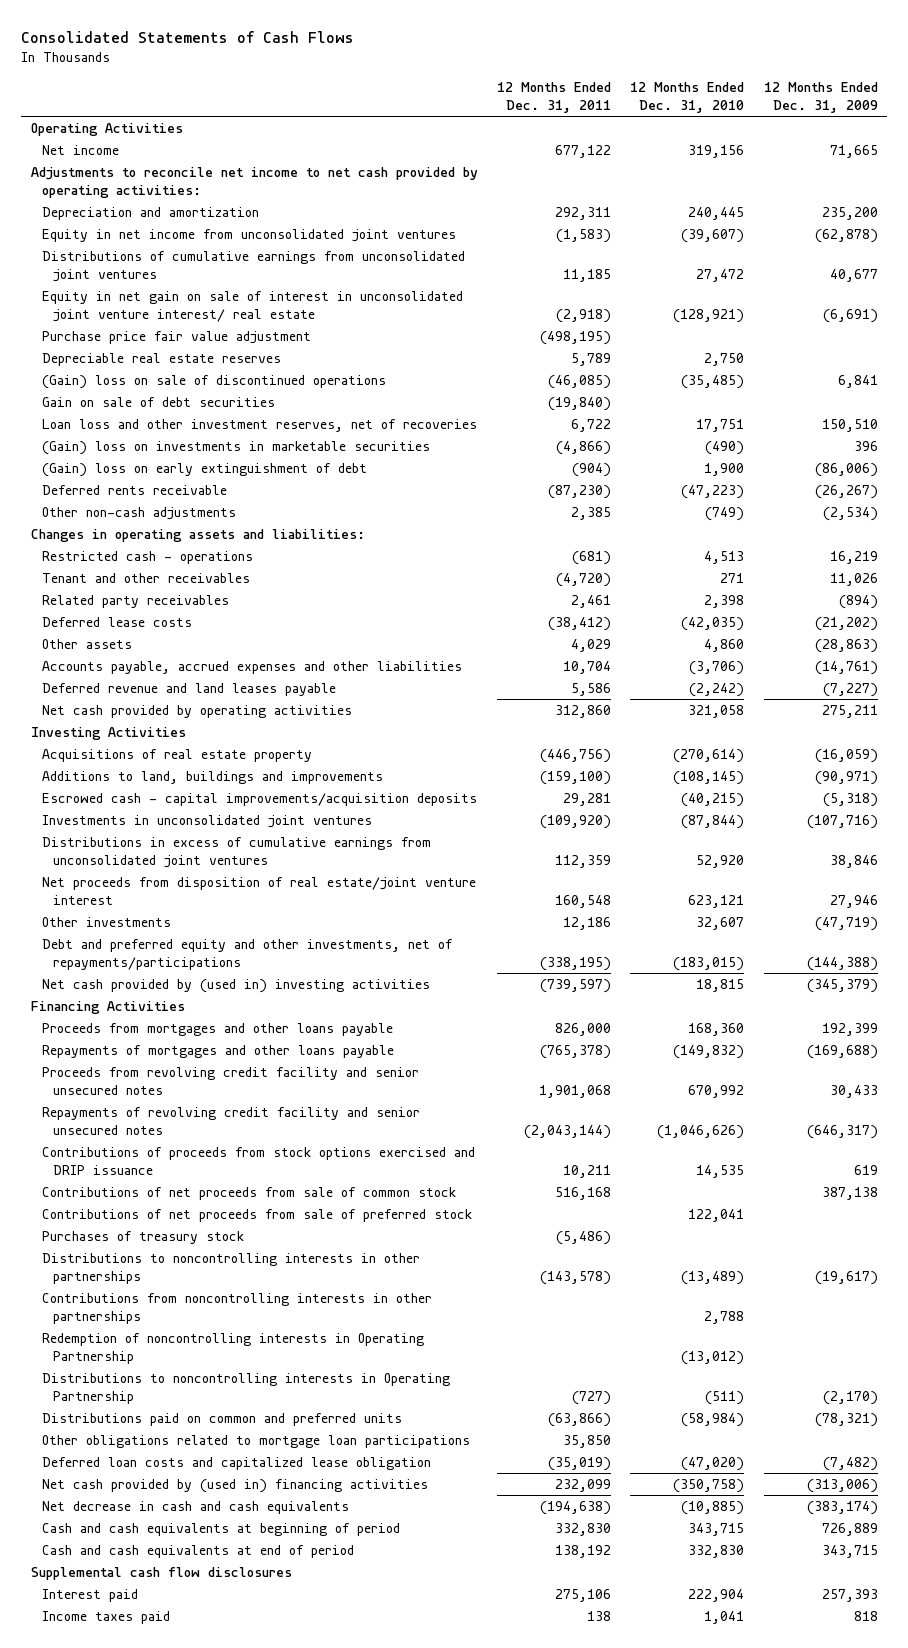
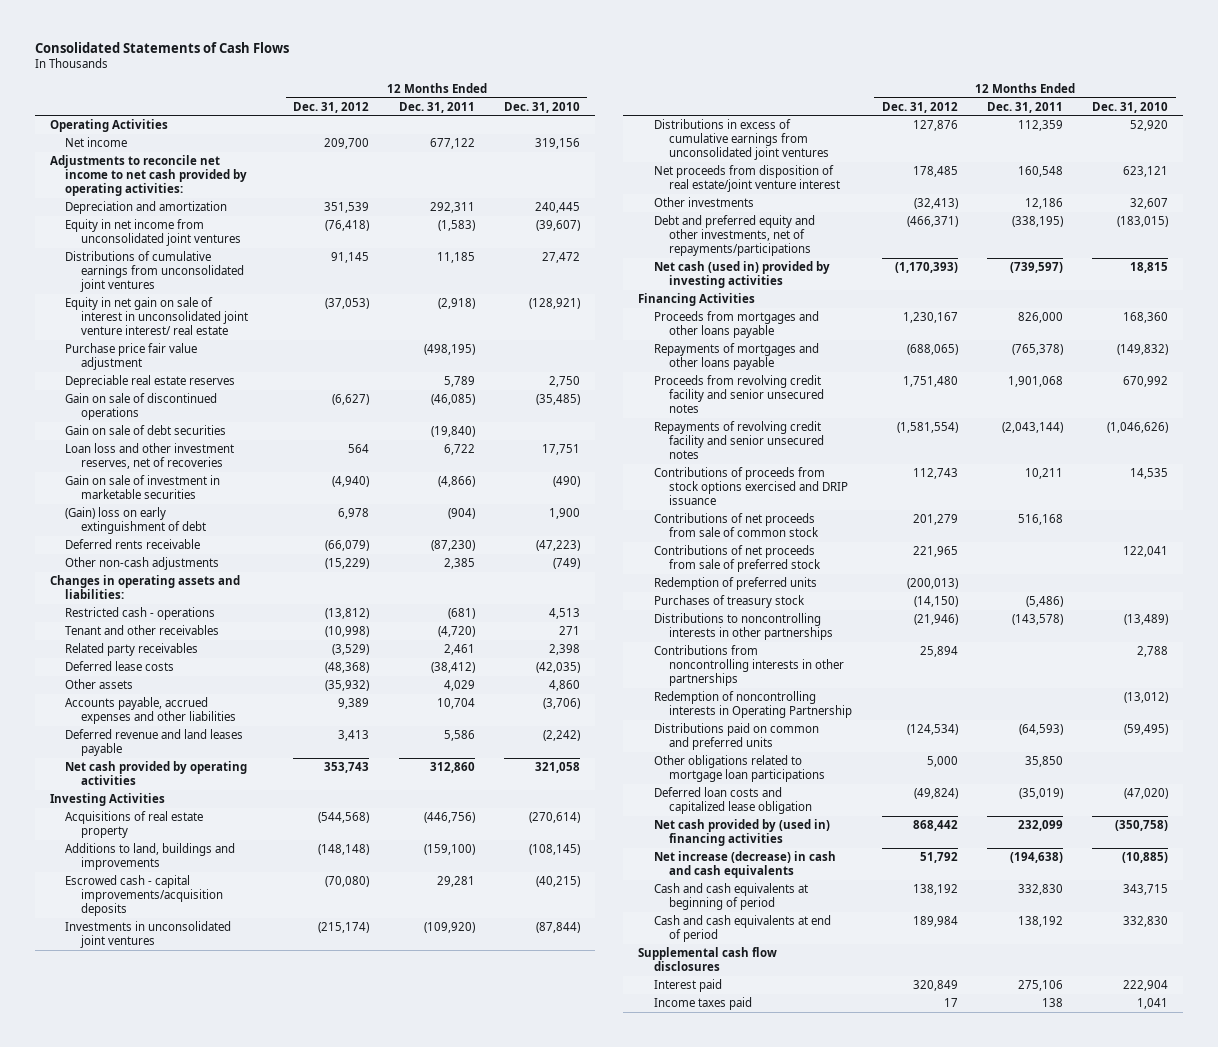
- | 12 Months Ended Dec. 31, 2011 | 12 Months Ended Dec. 31, 2010 | 12 Months Ended Dec. 31, 2009
+ | 12 Months Ended Dec. 31, 2012 | 12 Months Ended Dec. 31, 2011 | 12 Months Ended Dec. 31, 2010
- (Gain) loss on sale of discontinued operations | (46,085) | (35,485) | 6,841
+ Gain on sale of discontinued operations | (6,627) | (46,085) | (35,485)
- (Gain) loss on investments in marketable securities | (4,866) | (490) | 396
+ Gain on sale of investment in marketable securities | (4,940) | (4,866) | (490)
- Net cash provided by (used in) investing activities | (739,597) | 18,815 | (345,379)
+ Net cash (used in) provided by investing activities | (1,170,393) | (739,597) | 18,815
+ Redemption of preferred units | (200,013) | |
- Distributions to noncontrolling interests in Operating Partnership | (727) | (511) | (2,170)
- Distributions paid on common and preferred units | (63,866) | (58,984) | (78,321)
+ Distributions paid on common and preferred units | (124,534) | (64,593) | (59,495)
- Net decrease in cash and cash equivalents | (194,638) | (10,885) | (383,174)
+ Net increase (decrease) in cash and cash equivalents | 51,792 | (194,638) | (10,885)

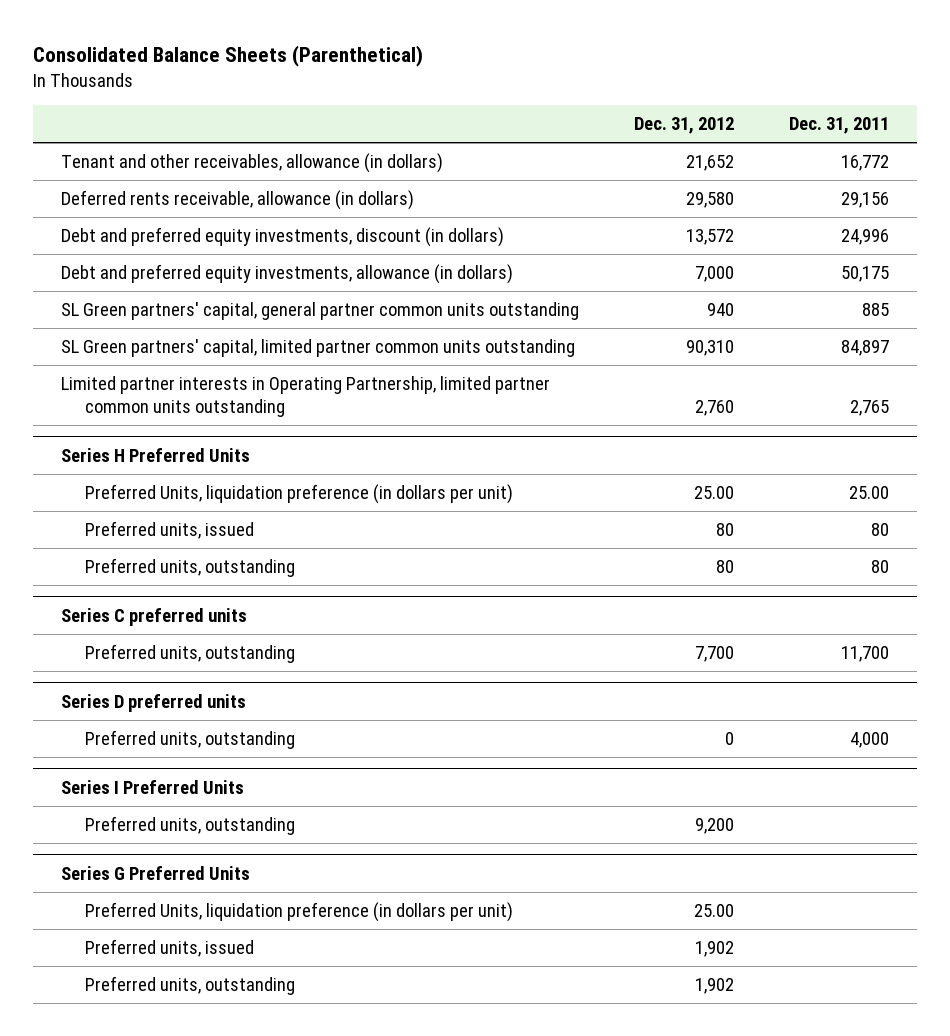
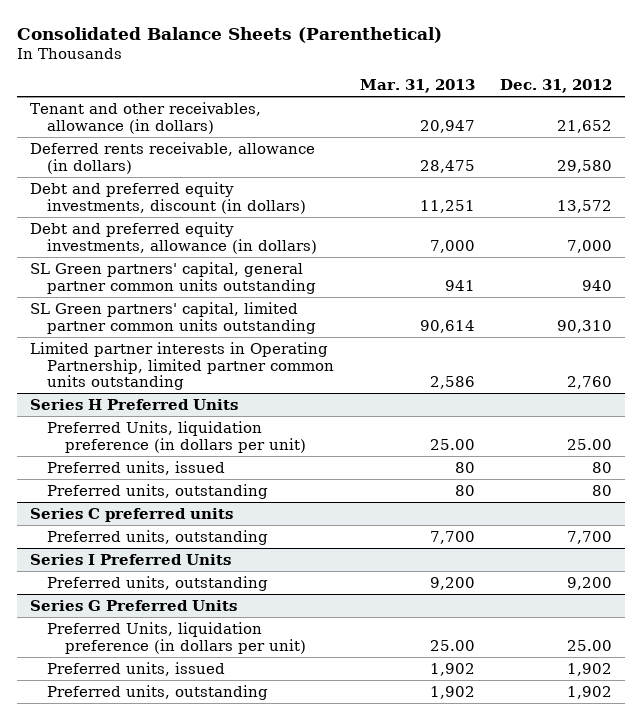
- | Dec. 31, 2012 | Dec. 31, 2011
+ | Mar. 31, 2013 | Dec. 31, 2012
- Series D preferred units
- Preferred units, outstanding | 0 | 4,000

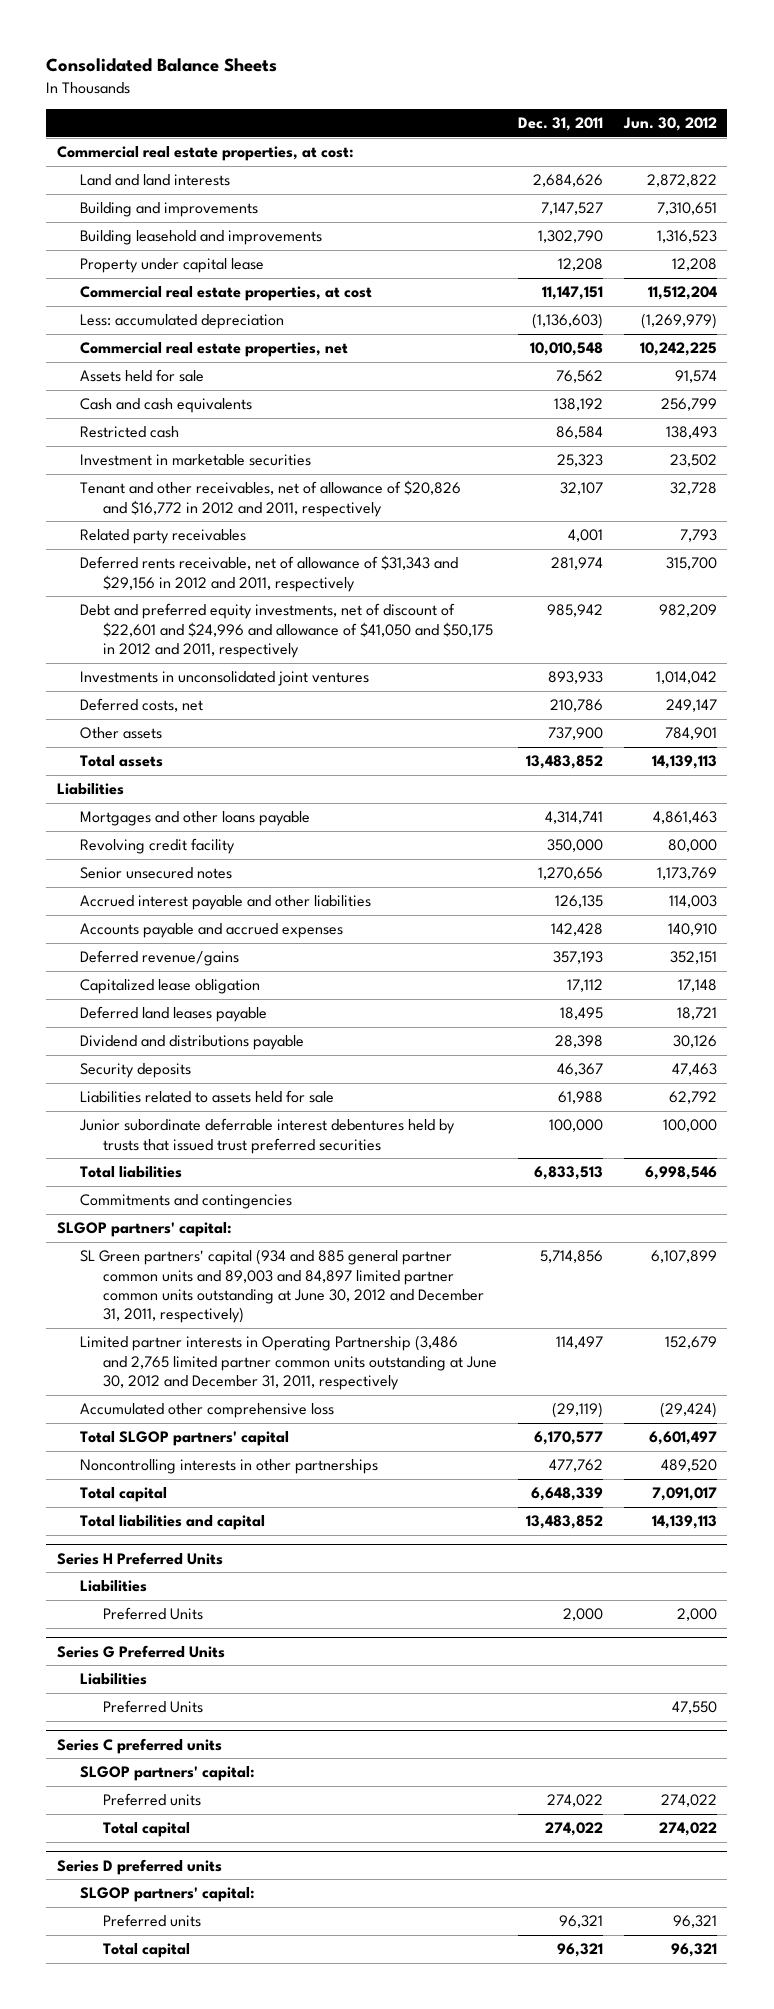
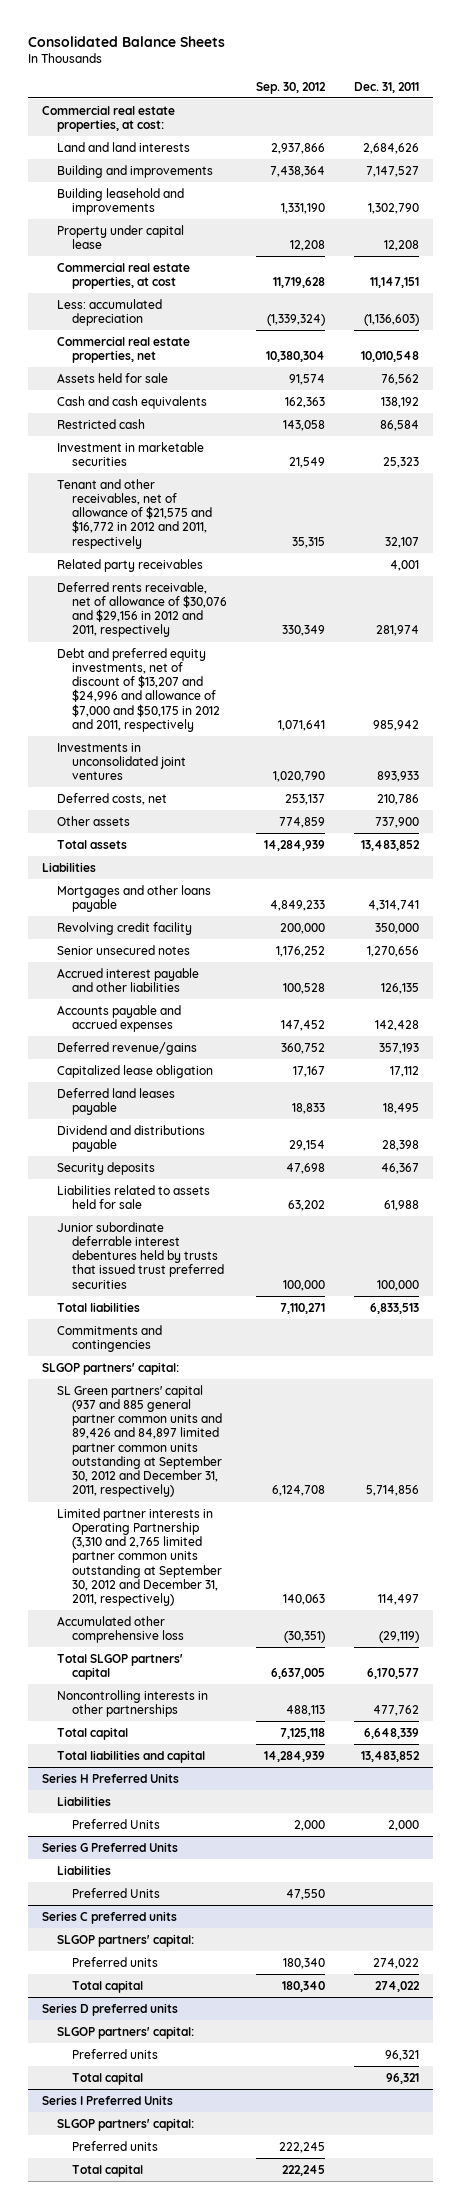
- | Dec. 31, 2011 | Jun. 30, 2012
+ | Sep. 30, 2012 | Dec. 31, 2011
- Tenant and other receivables, net of allowance of $20,826 and $16,772 in 2012 and 2011, respectively | 32,107 | 32,728
+ Tenant and other receivables, net of allowance of $21,575 and $16,772 in 2012 and 2011, respectively | 35,315 | 32,107
- Deferred rents receivable, net of allowance of $31,343 and $29,156 in 2012 and 2011, respectively | 281,974 | 315,700
- Debt and preferred equity investments, net of discount of $22,601 and $24,996 and allowance of $41,050 and $50,175 in 2012 and 2011, respectively | 985,942 | 982,209
+ Deferred rents receivable, net of allowance of $30,076 and $29,156 in 2012 and 2011, respectively | 330,349 | 281,974
+ Debt and preferred equity investments, net of discount of $13,207 and $24,996 and allowance of $7,000 and $50,175 in 2012 and 2011, respectively | 1,071,641 | 985,942
- SL Green partners' capital (934 and 885 general partner common units and 89,003 and 84,897 limited partner common units outstanding at June 30, 2012 and December 31, 2011, respectively) | 5,714,856 | 6,107,899
- Limited partner interests in Operating Partnership (3,486 and 2,765 limited partner common units outstanding at June 30, 2012 and December 31, 2011, respectively | 114,497 | 152,679
+ SL Green partners' capital (937 and 885 general partner common units and 89,426 and 84,897 limited partner common units outstanding at September 30, 2012 and December 31, 2011, respectively) | 6,124,708 | 5,714,856
+ Limited partner interests in Operating Partnership (3,310 and 2,765 limited partner common units outstanding at September 30, 2012 and December 31, 2011, respectively) | 140,063 | 114,497
+ Series I Preferred Units
+ SLGOP partners' capital:
+ Preferred units | 222,245 |
+ Total capital | 222,245 |

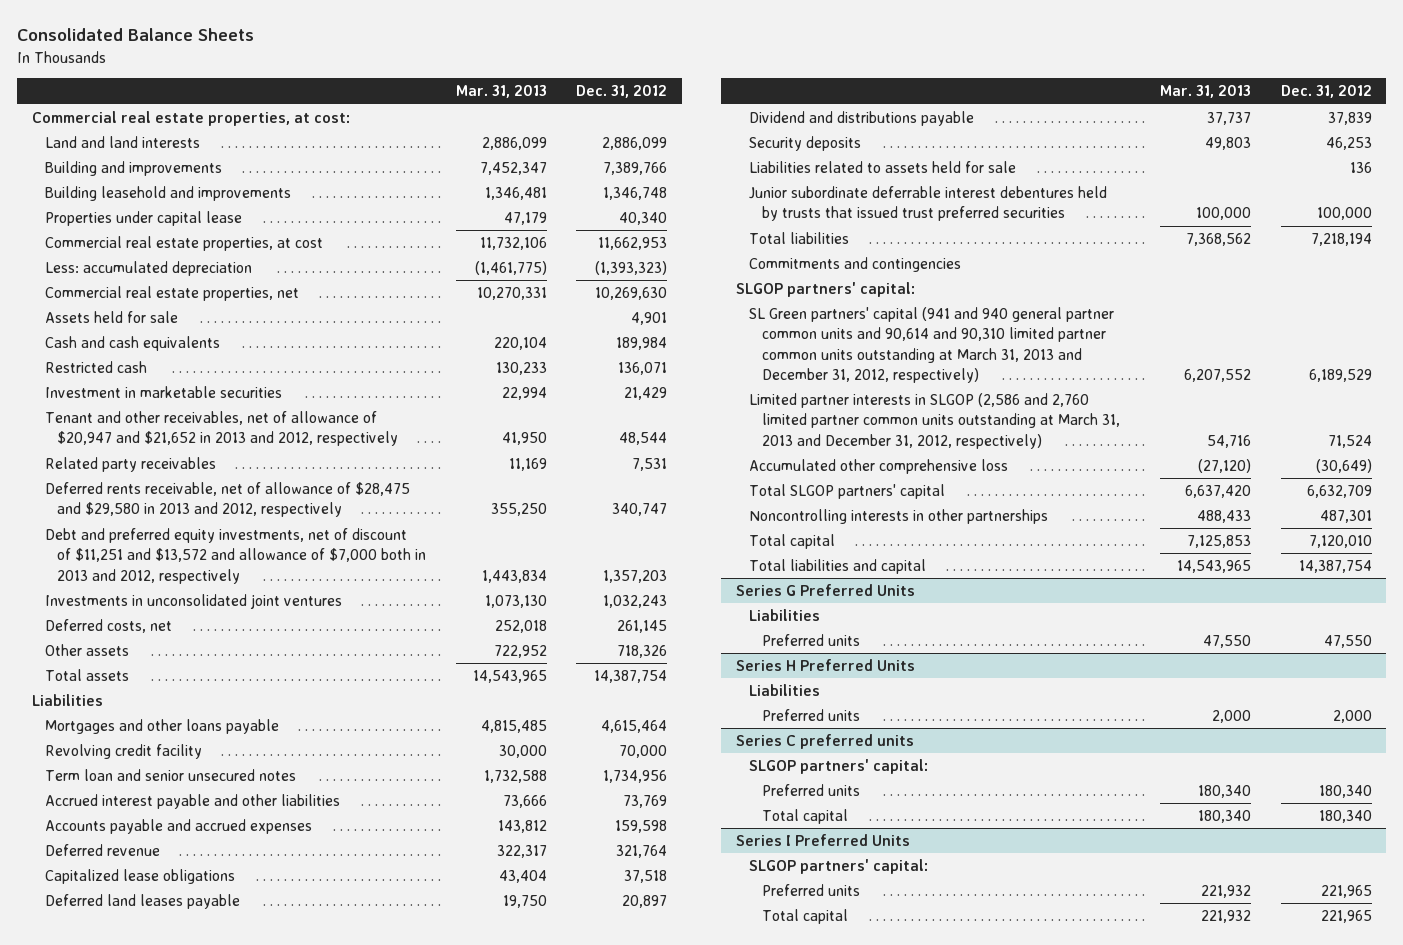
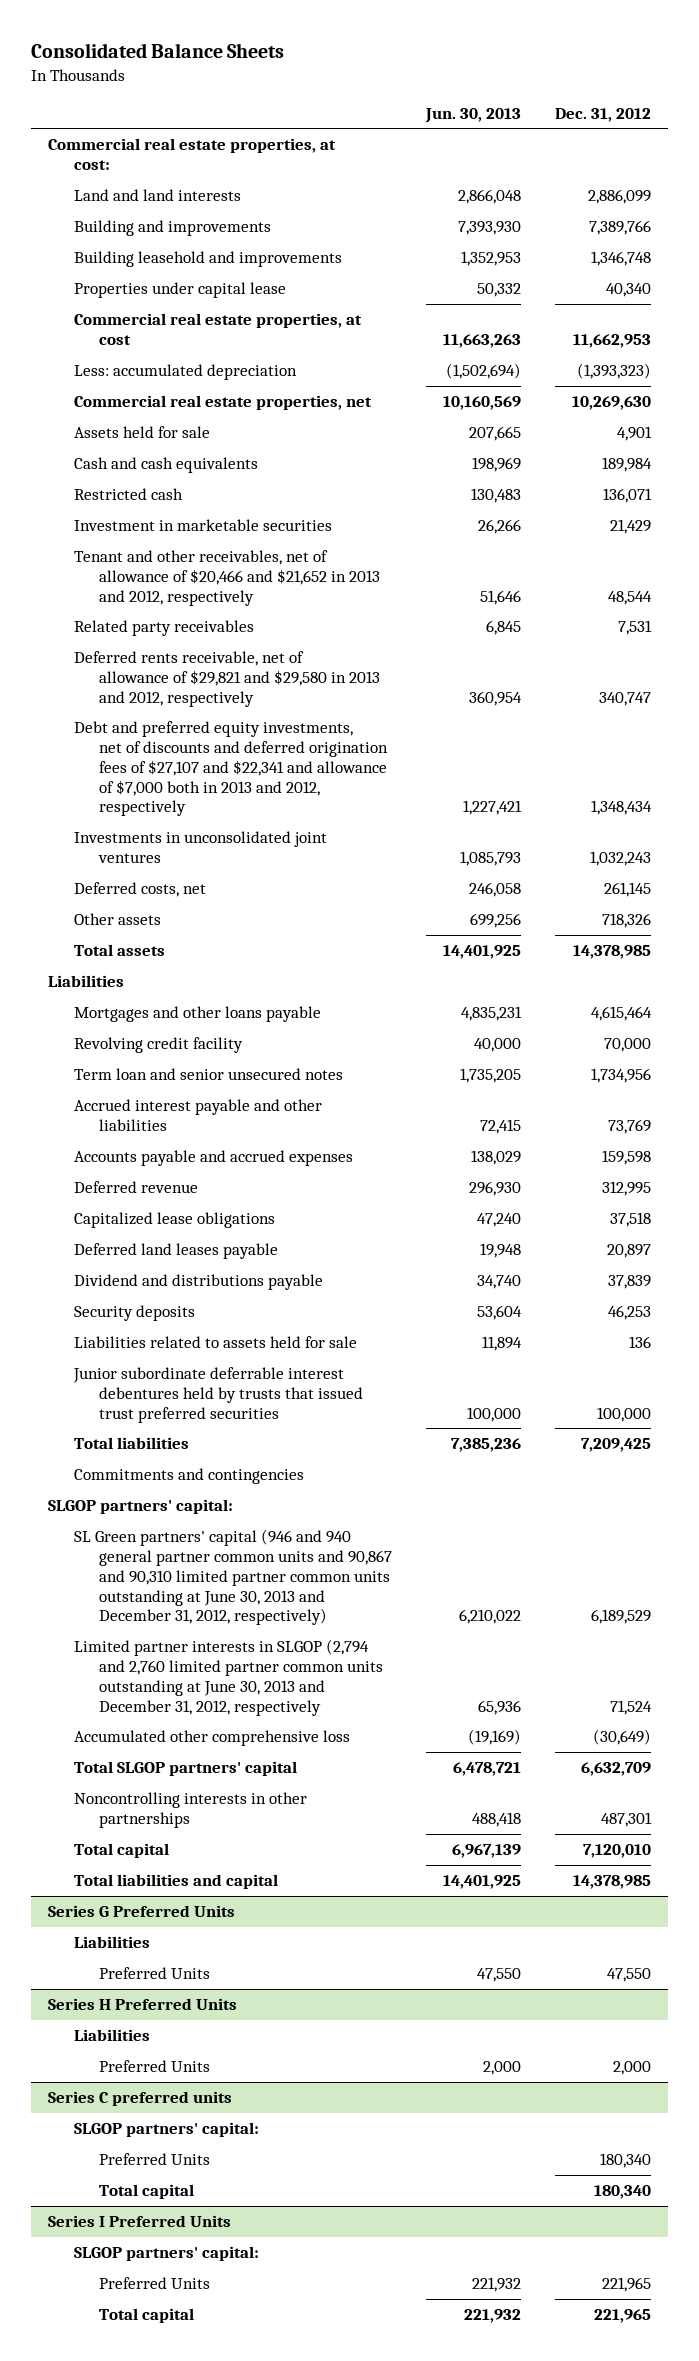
- | Mar. 31, 2013 | Dec. 31, 2012
+ | Jun. 30, 2013 | Dec. 31, 2012
- Tenant and other receivables, net of allowance of $20,947 and $21,652 in 2013 and 2012, respectively | 41,950 | 48,544
+ Tenant and other receivables, net of allowance of $20,466 and $21,652 in 2013 and 2012, respectively | 51,646 | 48,544
- Deferred rents receivable, net of allowance of $28,475 and $29,580 in 2013 and 2012, respectively | 355,250 | 340,747
- Debt and preferred equity investments, net of discount of $11,251 and $13,572 and allowance of $7,000 both in 2013 and 2012, respectively | 1,443,834 | 1,357,203
+ Deferred rents receivable, net of allowance of $29,821 and $29,580 in 2013 and 2012, respectively | 360,954 | 340,747
+ Debt and preferred equity investments, net of discounts and deferred origination fees of $27,107 and $22,341 and allowance of $7,000 both in 2013 and 2012, respectively | 1,227,421 | 1,348,434
- Total assets | 14,543,965 | 14,387,754
+ Total assets | 14,401,925 | 14,378,985
- Deferred revenue | 322,317 | 321,764
+ Deferred revenue | 296,930 | 312,995
- Total liabilities | 7,368,562 | 7,218,194
+ Total liabilities | 7,385,236 | 7,209,425
- SL Green partners' capital (941 and 940 general partner common units and 90,614 and 90,310 limited partner common units outstanding at March 31, 2013 and December 31, 2012, respectively) | 6,207,552 | 6,189,529
- Limited partner interests in SLGOP (2,586 and 2,760 limited partner common units outstanding at March 31, 2013 and December 31, 2012, respectively) | 54,716 | 71,524
+ SL Green partners' capital (946 and 940 general partner common units and 90,867 and 90,310 limited partner common units outstanding at June 30, 2013 and December 31, 2012, respectively) | 6,210,022 | 6,189,529
+ Limited partner interests in SLGOP (2,794 and 2,760 limited partner common units outstanding at June 30, 2013 and December 31, 2012, respectively | 65,936 | 71,524
- Total liabilities and capital | 14,543,965 | 14,387,754
+ Total liabilities and capital | 14,401,925 | 14,378,985
@ Series G Preferred Units
- Preferred units | 47,550 | 47,550
+ Preferred Units | 47,550 | 47,550
@ Series H Preferred Units
- Preferred units | 2,000 | 2,000
+ Preferred Units | 2,000 | 2,000
@ Series C preferred units
- Preferred units | 180,340 | 180,340
+ Preferred Units | | 180,340
@ Series I Preferred Units
- Preferred units | 221,932 | 221,965
+ Preferred Units | 221,932 | 221,965

